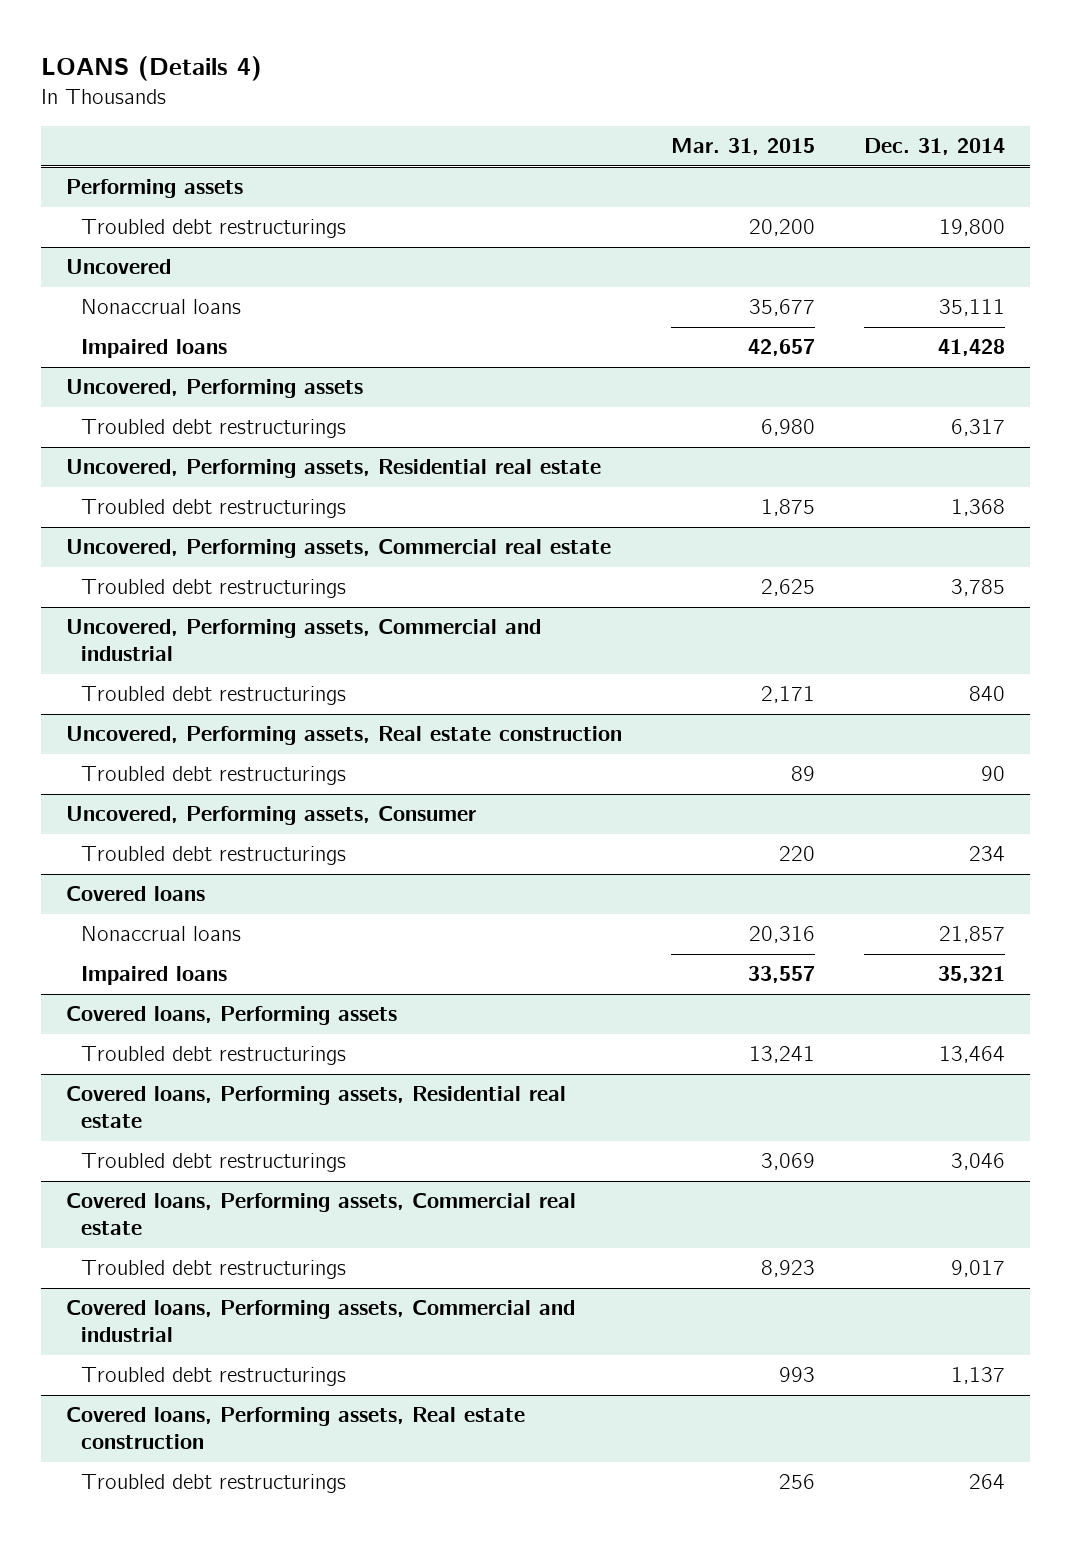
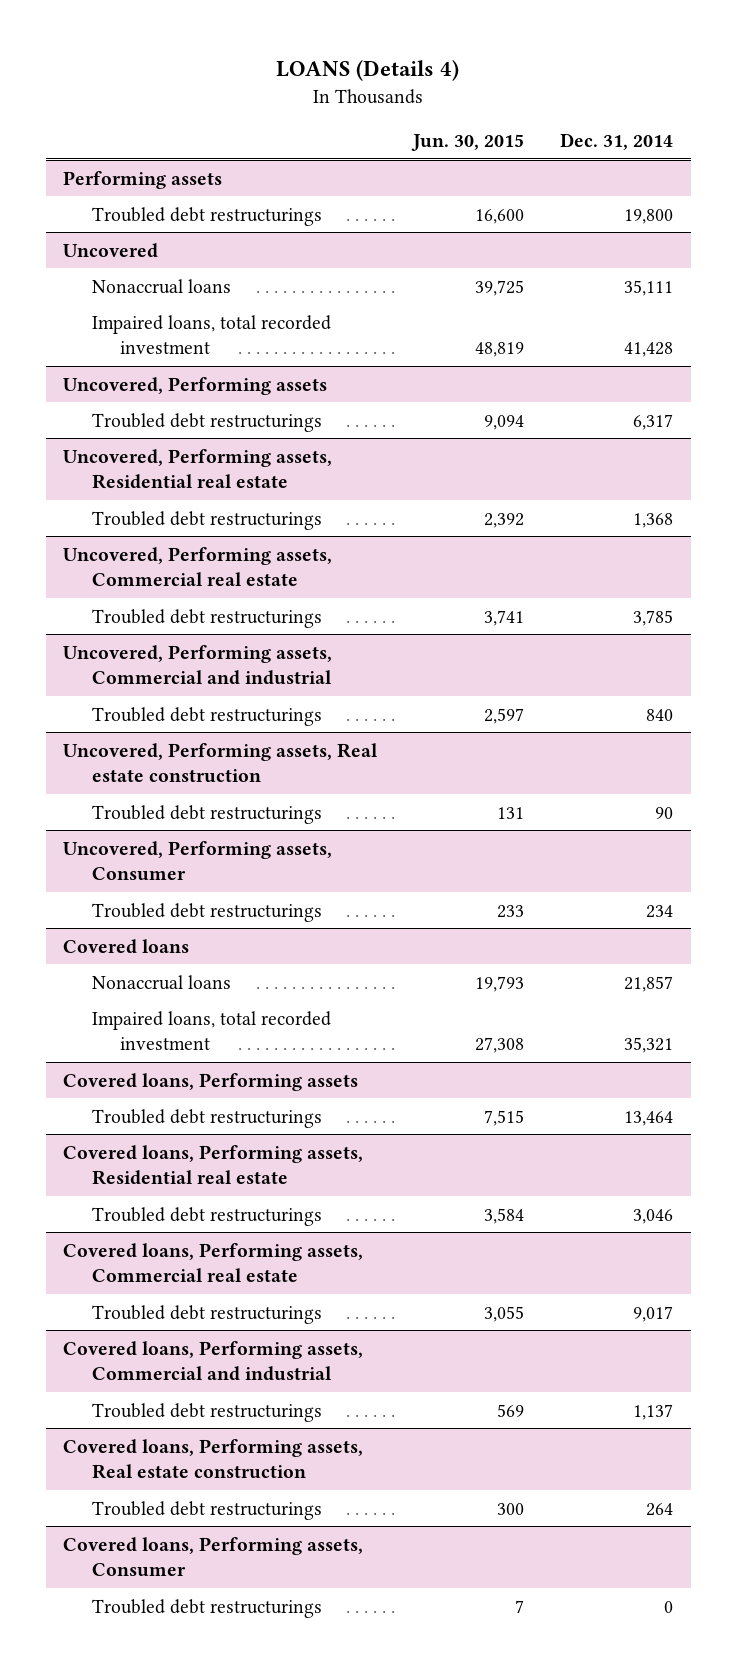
- | Mar. 31, 2015 | Dec. 31, 2014
+ | Jun. 30, 2015 | Dec. 31, 2014
@ Uncovered
- Impaired loans | 42,657 | 41,428
+ Impaired loans, total recorded investment | 48,819 | 41,428
@ Covered loans
- Impaired loans | 33,557 | 35,321
+ Impaired loans, total recorded investment | 27,308 | 35,321
+ Covered loans, Performing assets, Consumer
+ Troubled debt restructurings | 7 | 0

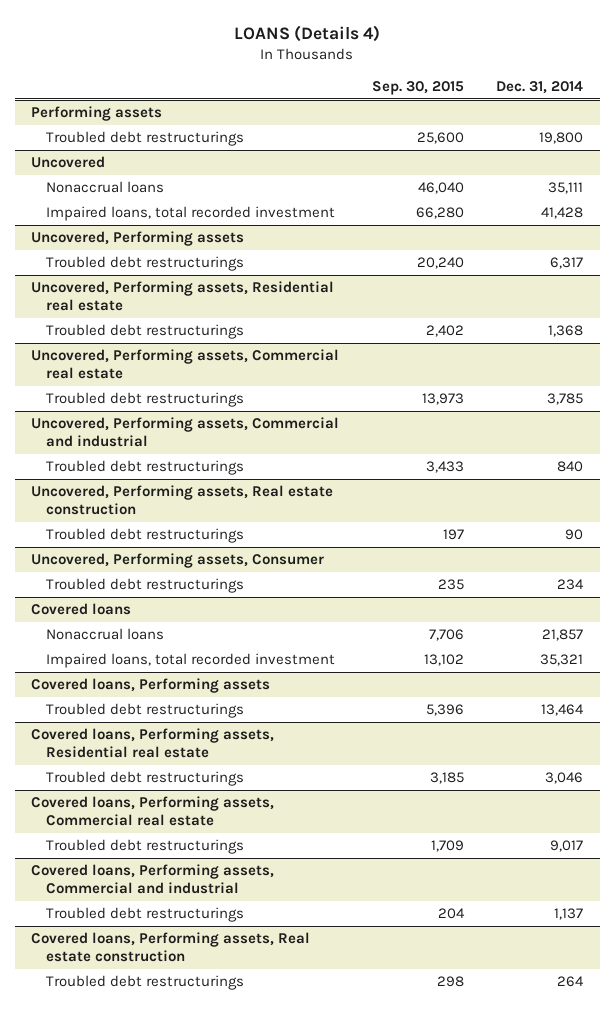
- | Jun. 30, 2015 | Dec. 31, 2014
+ | Sep. 30, 2015 | Dec. 31, 2014
- Covered loans, Performing assets, Consumer
- Troubled debt restructurings | 7 | 0

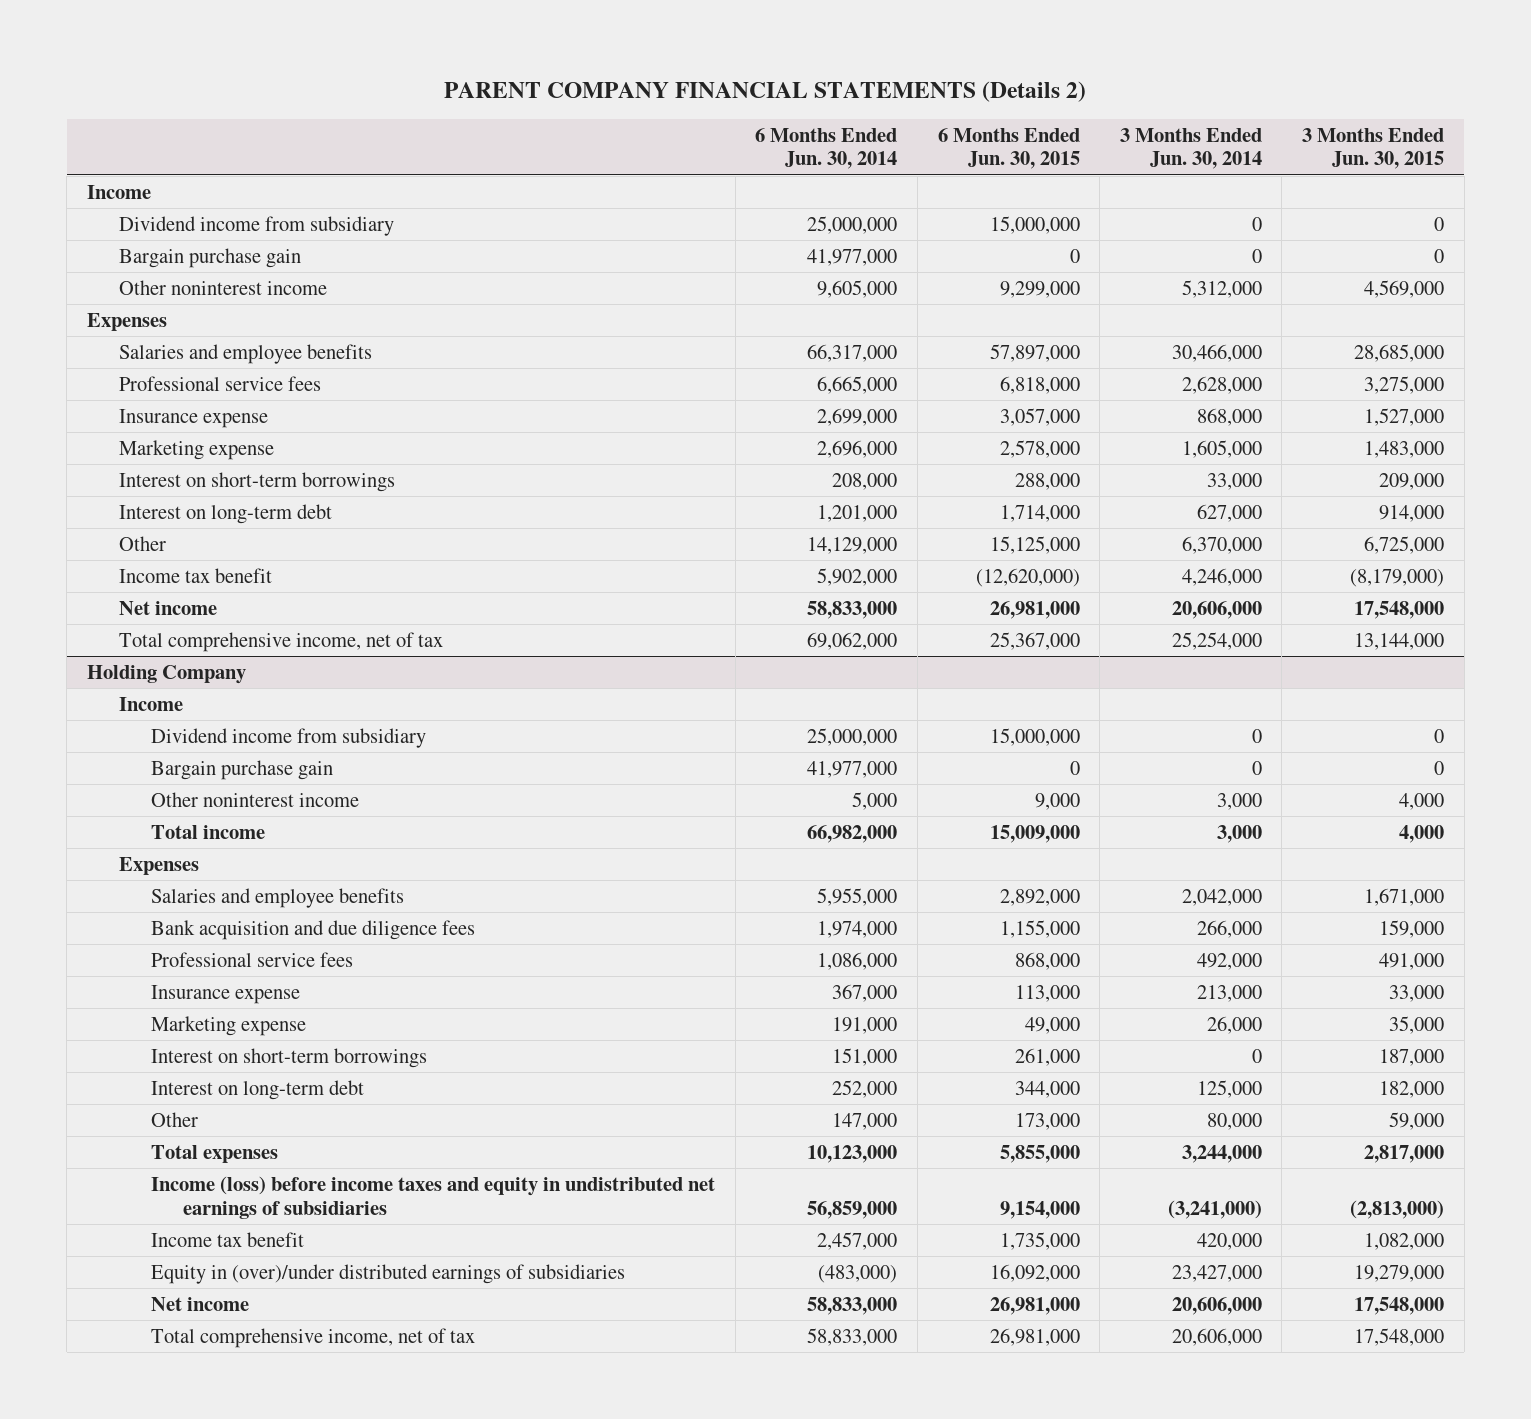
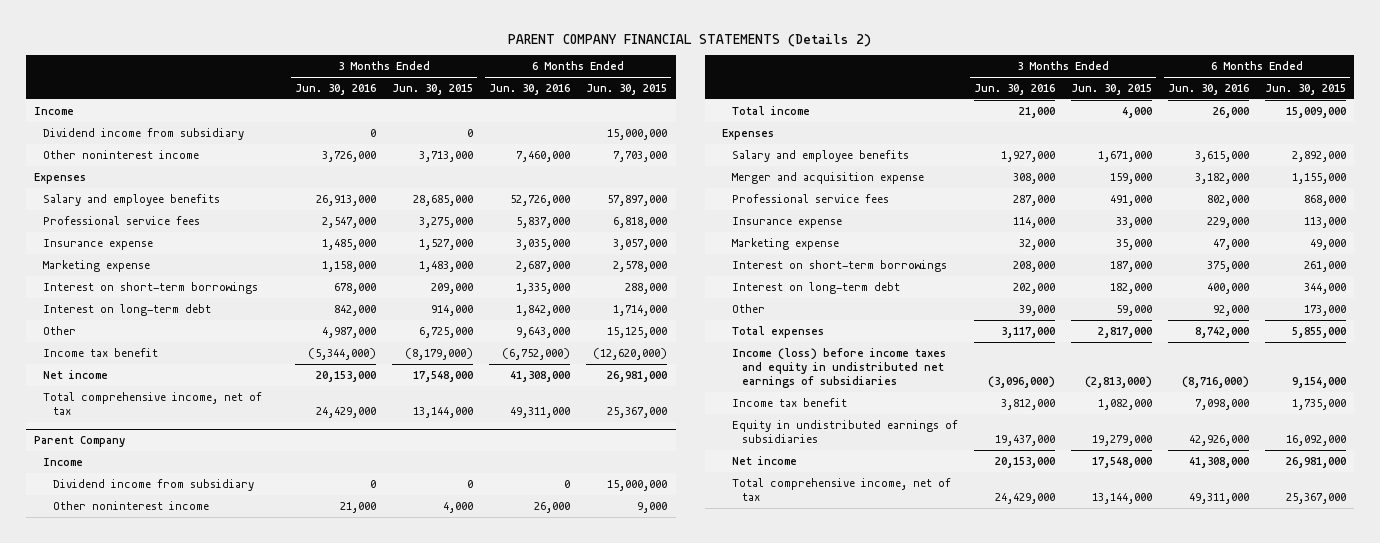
- | 6 Months Ended Jun. 30, 2014 | 6 Months Ended Jun. 30, 2015 | 3 Months Ended Jun. 30, 2014 | 3 Months Ended Jun. 30, 2015
+ | 3 Months Ended Jun. 30, 2016 | 3 Months Ended Jun. 30, 2015 | 6 Months Ended Jun. 30, 2016 | 6 Months Ended Jun. 30, 2015
- Bargain purchase gain | 41,977,000 | 0 | 0 | 0
- Other noninterest income | 9,605,000 | 9,299,000 | 5,312,000 | 4,569,000
+ Other noninterest income | 3,726,000 | 3,713,000 | 7,460,000 | 7,703,000
- Salaries and employee benefits | 66,317,000 | 57,897,000 | 30,466,000 | 28,685,000
+ Salary and employee benefits | 26,913,000 | 28,685,000 | 52,726,000 | 57,897,000
- Holding Company
+ Parent Company
- Bargain purchase gain | 41,977,000 | 0 | 0 | 0
- Salaries and employee benefits | 5,955,000 | 2,892,000 | 2,042,000 | 1,671,000
- Bank acquisition and due diligence fees | 1,974,000 | 1,155,000 | 266,000 | 159,000
+ Salary and employee benefits | 1,927,000 | 1,671,000 | 3,615,000 | 2,892,000
+ Merger and acquisition expense | 308,000 | 159,000 | 3,182,000 | 1,155,000
- Equity in (over)/under distributed earnings of subsidiaries | (483,000) | 16,092,000 | 23,427,000 | 19,279,000
+ Equity in undistributed earnings of subsidiaries | 19,437,000 | 19,279,000 | 42,926,000 | 16,092,000
- Total comprehensive income, net of tax | 58,833,000 | 26,981,000 | 20,606,000 | 17,548,000
+ Total comprehensive income, net of tax | 24,429,000 | 13,144,000 | 49,311,000 | 25,367,000

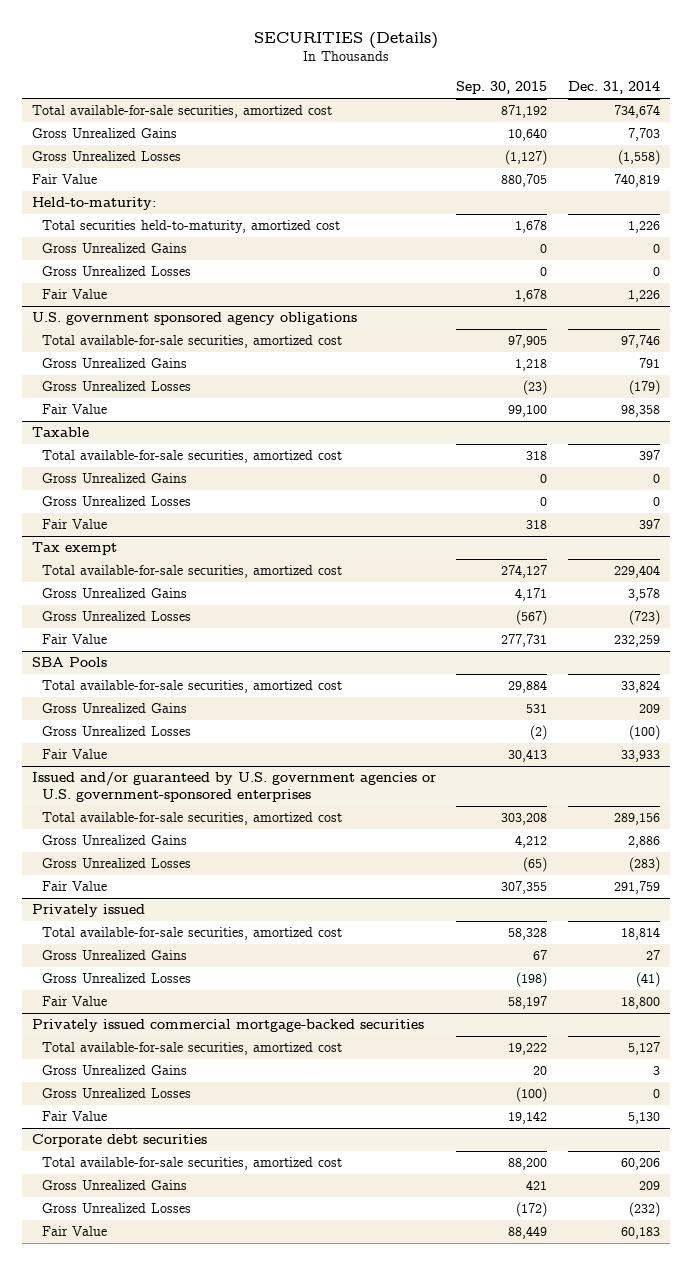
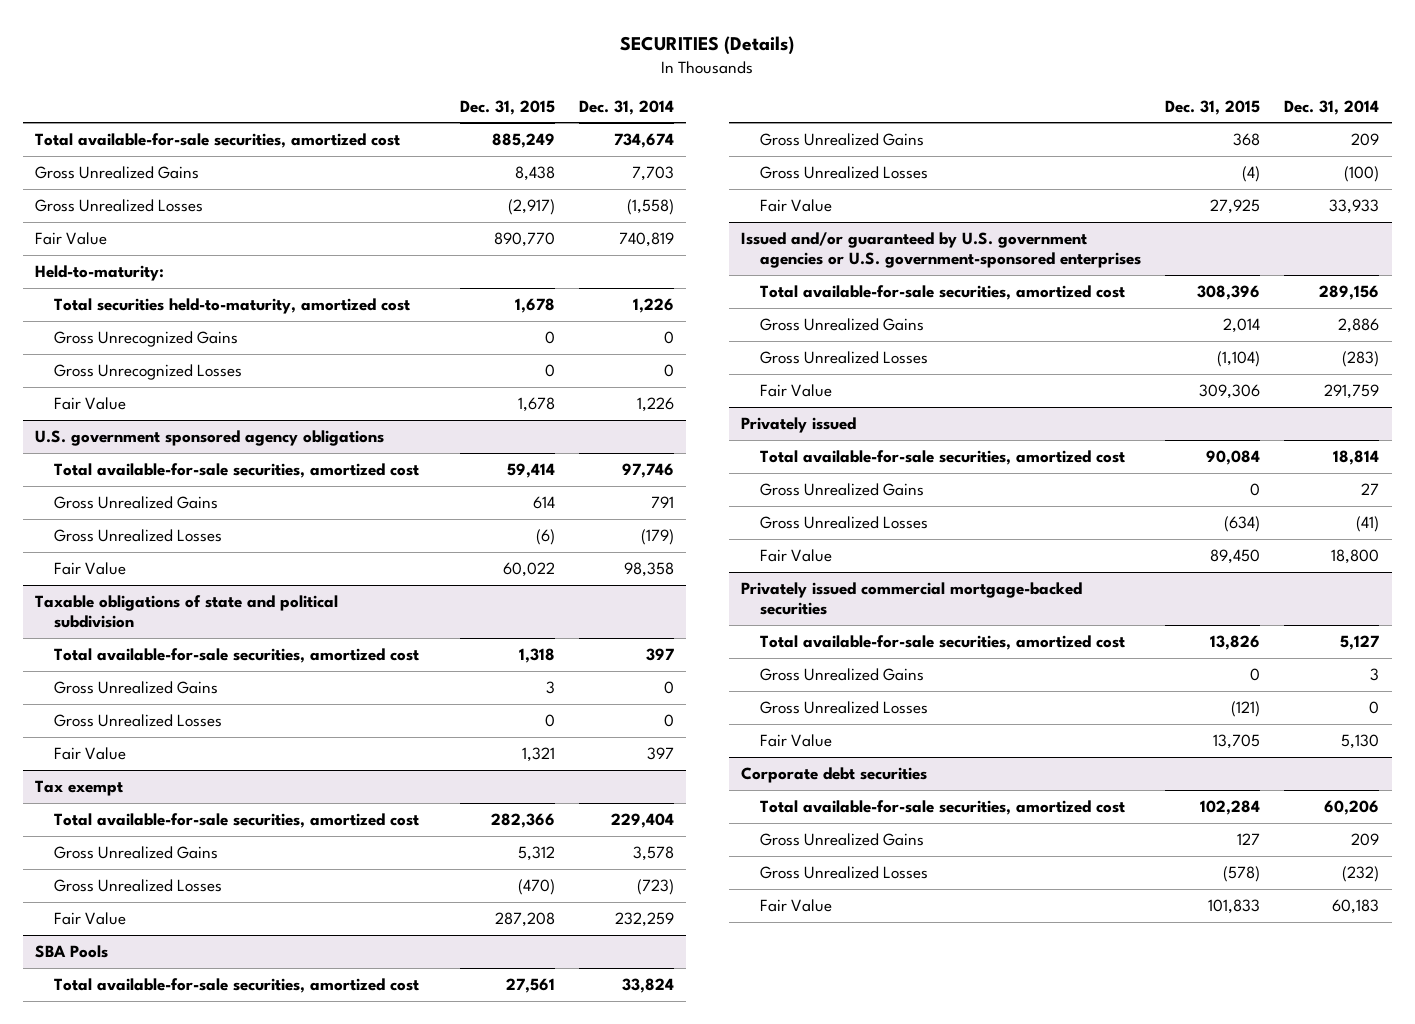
- | Sep. 30, 2015 | Dec. 31, 2014
+ | Dec. 31, 2015 | Dec. 31, 2014
- Gross Unrealized Gains | 0 | 0
- Gross Unrealized Losses | 0 | 0
+ Gross Unrecognized Gains | 0 | 0
+ Gross Unrecognized Losses | 0 | 0
- Taxable
+ Taxable obligations of state and political subdivision

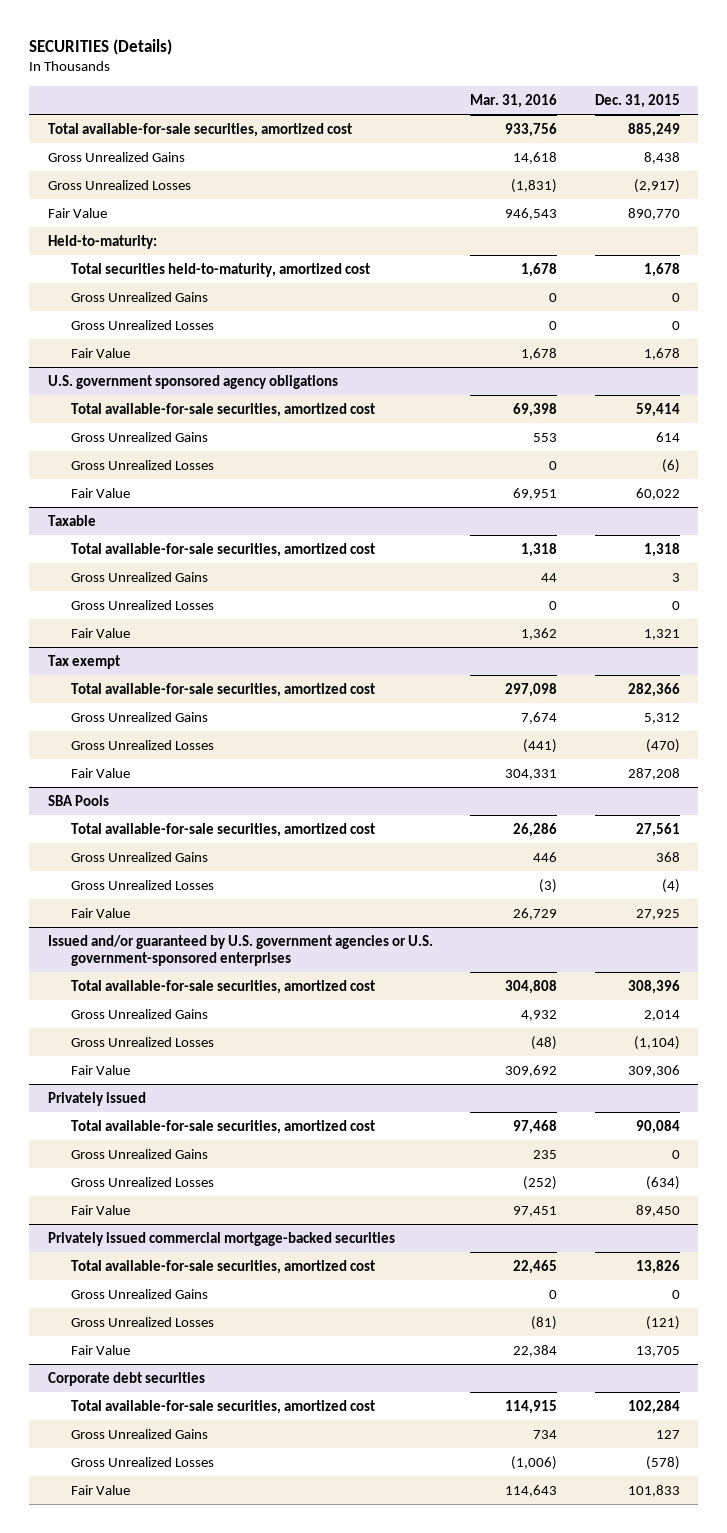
- | Dec. 31, 2015 | Dec. 31, 2014
+ | Mar. 31, 2016 | Dec. 31, 2015
- Gross Unrecognized Gains | 0 | 0
- Gross Unrecognized Losses | 0 | 0
+ Gross Unrealized Gains | 0 | 0
+ Gross Unrealized Losses | 0 | 0
- Taxable obligations of state and political subdivision
+ Taxable

